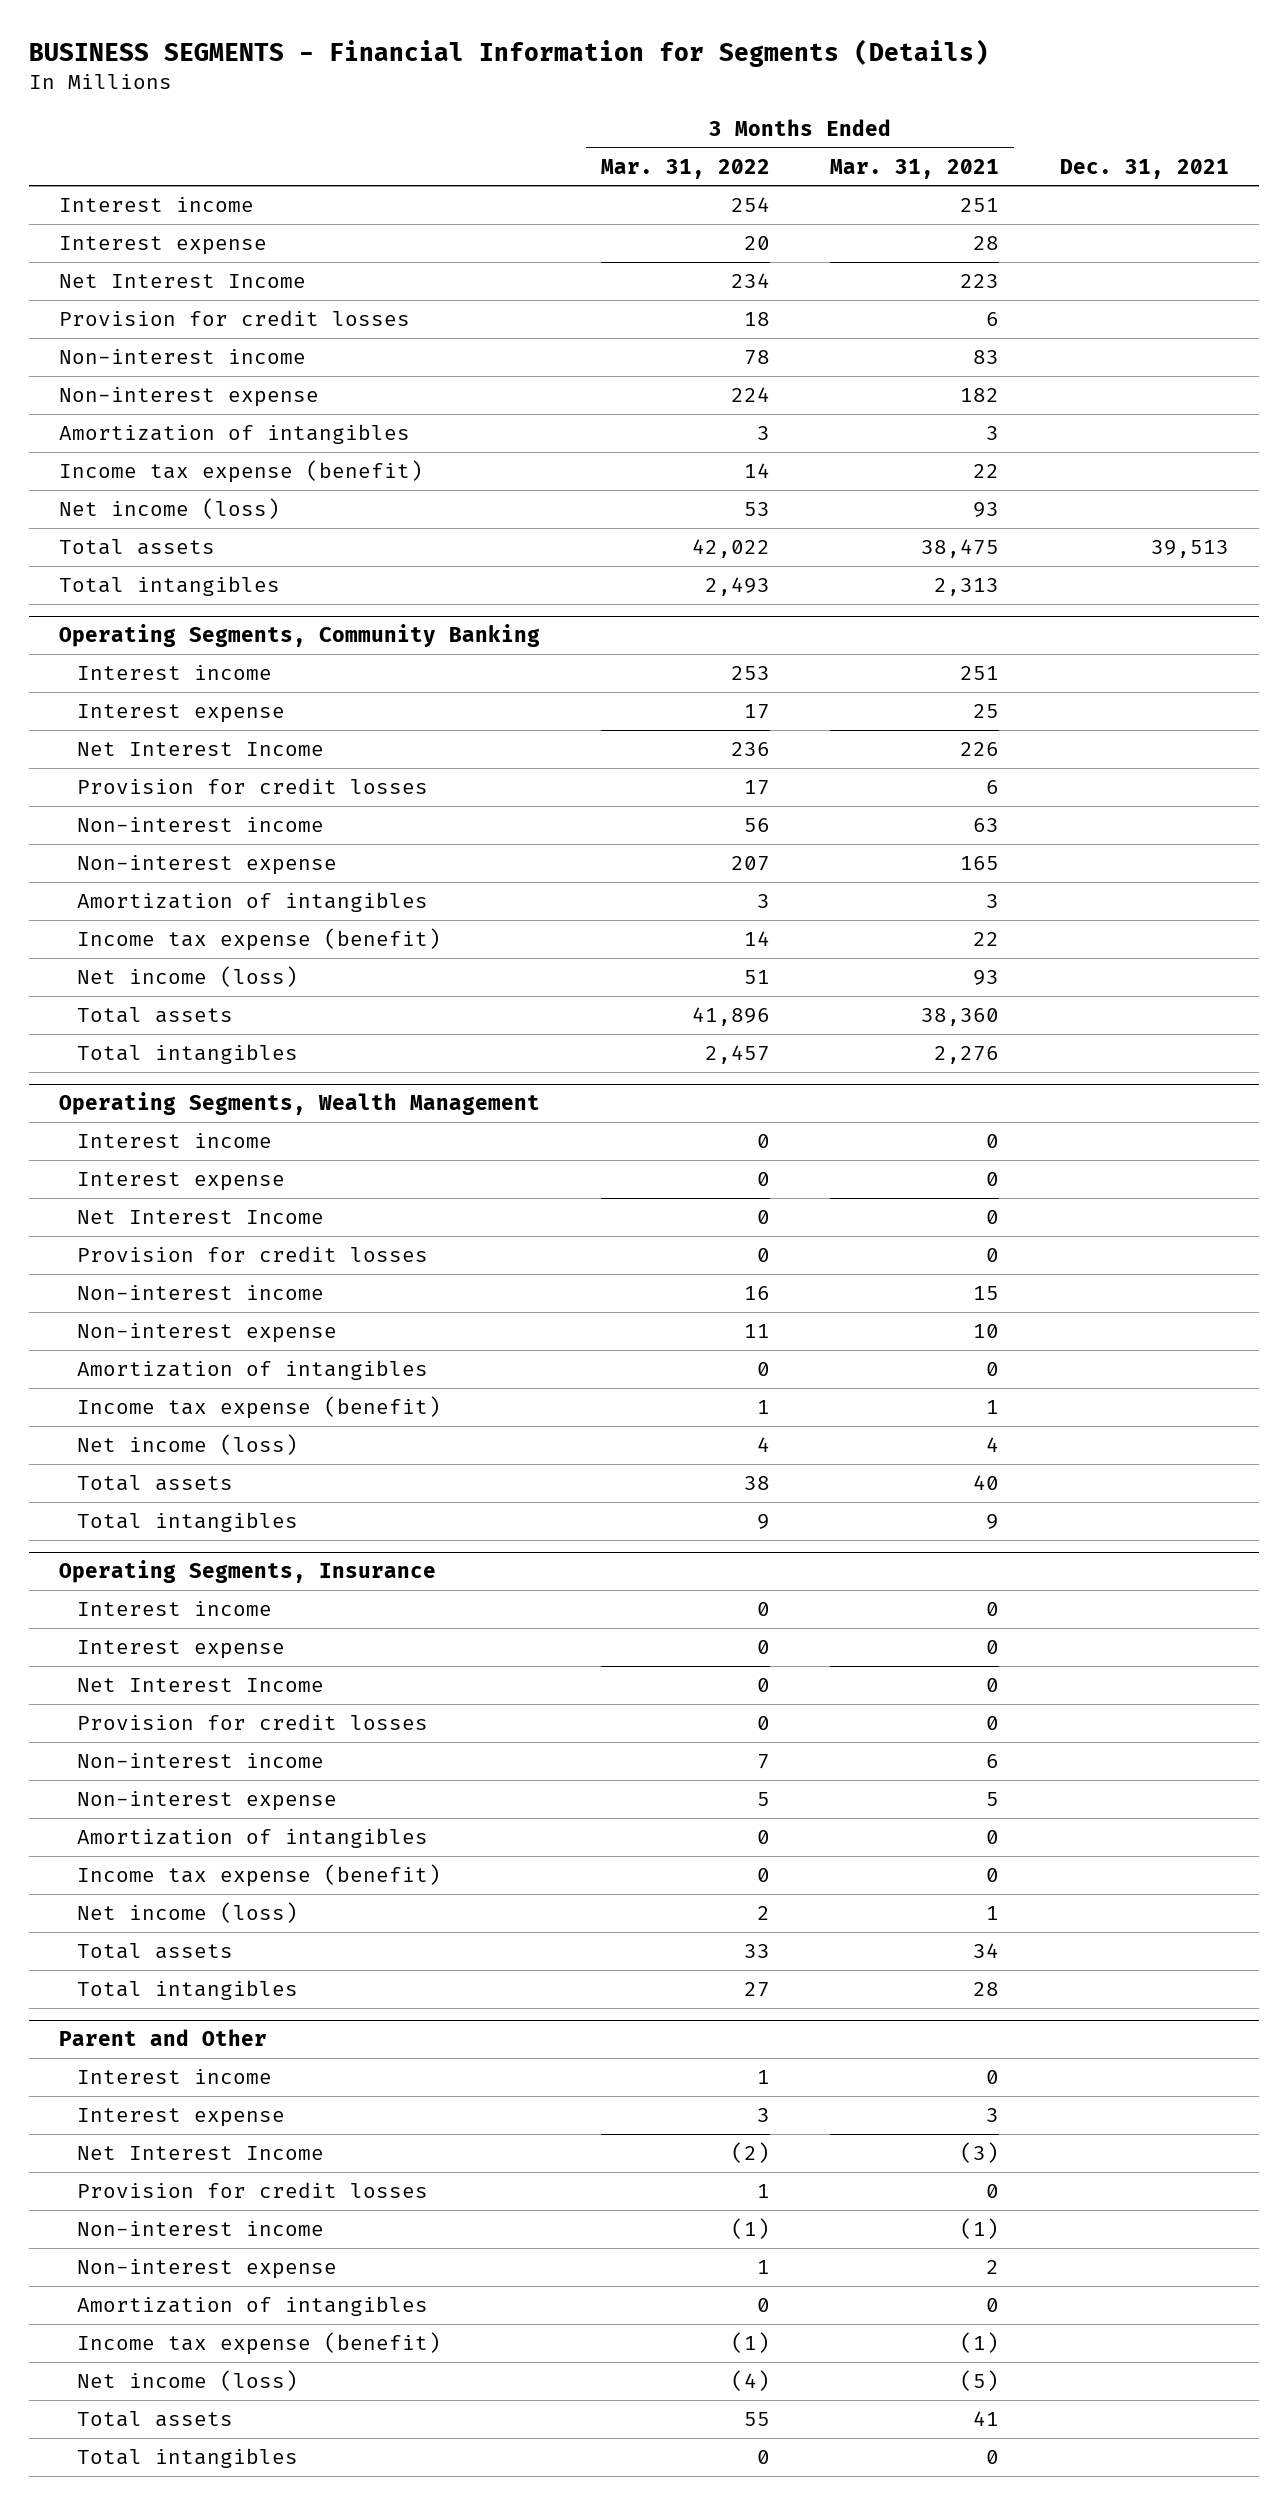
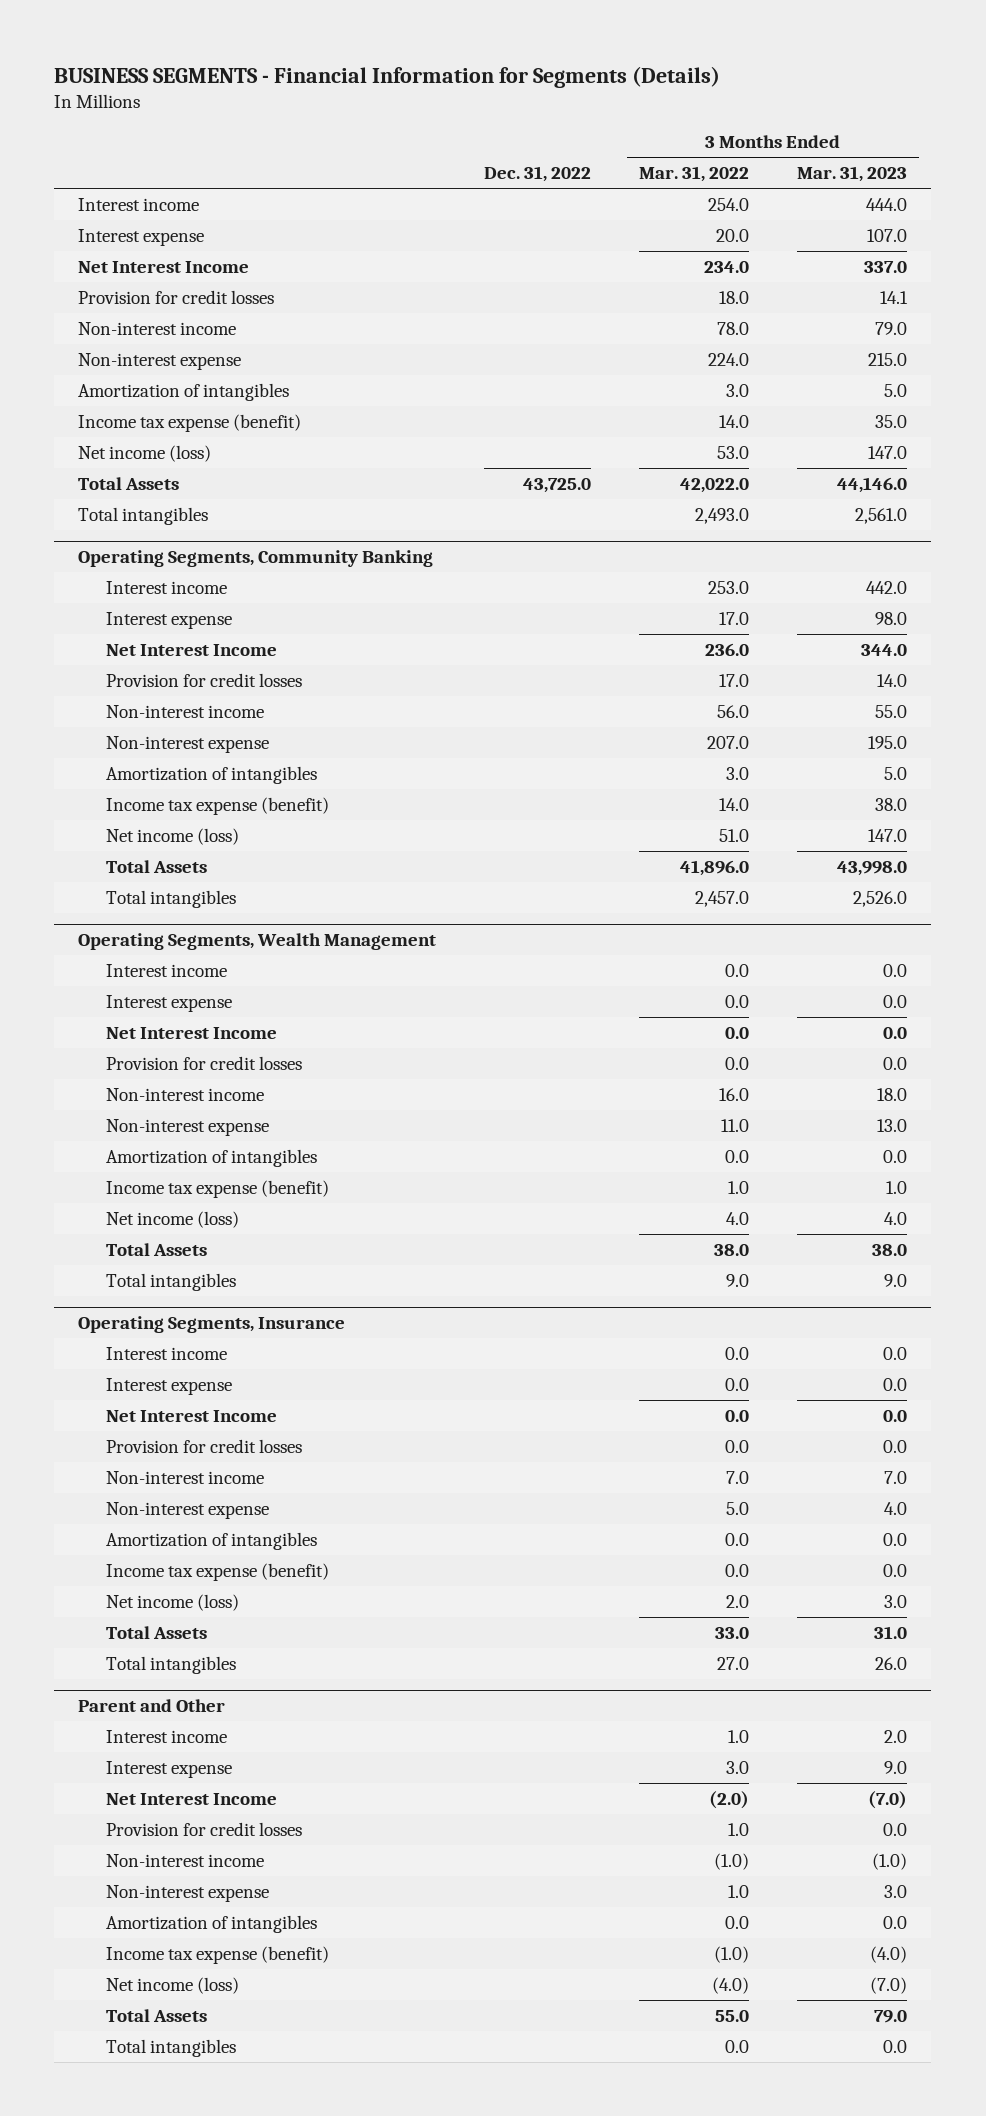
- | 3 Months Ended Mar. 31, 2022 | 3 Months Ended Mar. 31, 2021 | Dec. 31, 2021
+ | Dec. 31, 2022 | 3 Months Ended Mar. 31, 2022 | 3 Months Ended Mar. 31, 2023
- Interest income | 254 | 251 |
- Interest expense | 20 | 28 |
- Net Interest Income | 234 | 223 |
- Provision for credit losses | 18 | 6 |
- Non-interest income | 78 | 83 |
- Non-interest expense | 224 | 182 |
- Amortization of intangibles | 3 | 3 |
- Income tax expense (benefit) | 14 | 22 |
- Net income (loss) | 53 | 93 |
- Total assets | 42,022 | 38,475 | 39,513
- Total intangibles | 2,493 | 2,313 |
+ Interest income | | 254.0 | 444.0
+ Interest expense | | 20.0 | 107.0
+ Net Interest Income | | 234.0 | 337.0
+ Provision for credit losses | | 18.0 | 14.1
+ Non-interest income | | 78.0 | 79.0
+ Non-interest expense | | 224.0 | 215.0
+ Amortization of intangibles | | 3.0 | 5.0
+ Income tax expense (benefit) | | 14.0 | 35.0
+ Net income (loss) | | 53.0 | 147.0
+ Total Assets | 43,725.0 | 42,022.0 | 44,146.0
+ Total intangibles | | 2,493.0 | 2,561.0
@ Operating Segments, Community Banking
- Interest income | 253 | 251 |
- Interest expense | 17 | 25 |
- Net Interest Income | 236 | 226 |
- Provision for credit losses | 17 | 6 |
- Non-interest income | 56 | 63 |
- Non-interest expense | 207 | 165 |
- Amortization of intangibles | 3 | 3 |
- Income tax expense (benefit) | 14 | 22 |
- Net income (loss) | 51 | 93 |
- Total assets | 41,896 | 38,360 |
- Total intangibles | 2,457 | 2,276 |
+ Interest income | | 253.0 | 442.0
+ Interest expense | | 17.0 | 98.0
+ Net Interest Income | | 236.0 | 344.0
+ Provision for credit losses | | 17.0 | 14.0
+ Non-interest income | | 56.0 | 55.0
+ Non-interest expense | | 207.0 | 195.0
+ Amortization of intangibles | | 3.0 | 5.0
+ Income tax expense (benefit) | | 14.0 | 38.0
+ Net income (loss) | | 51.0 | 147.0
+ Total Assets | | 41,896.0 | 43,998.0
+ Total intangibles | | 2,457.0 | 2,526.0
@ Operating Segments, Wealth Management
- Interest income | 0 | 0 |
- Interest expense | 0 | 0 |
- Net Interest Income | 0 | 0 |
- Provision for credit losses | 0 | 0 |
- Non-interest income | 16 | 15 |
- Non-interest expense | 11 | 10 |
- Amortization of intangibles | 0 | 0 |
- Income tax expense (benefit) | 1 | 1 |
- Net income (loss) | 4 | 4 |
- Total assets | 38 | 40 |
- Total intangibles | 9 | 9 |
+ Interest income | | 0.0 | 0.0
+ Interest expense | | 0.0 | 0.0
+ Net Interest Income | | 0.0 | 0.0
+ Provision for credit losses | | 0.0 | 0.0
+ Non-interest income | | 16.0 | 18.0
+ Non-interest expense | | 11.0 | 13.0
+ Amortization of intangibles | | 0.0 | 0.0
+ Income tax expense (benefit) | | 1.0 | 1.0
+ Net income (loss) | | 4.0 | 4.0
+ Total Assets | | 38.0 | 38.0
+ Total intangibles | | 9.0 | 9.0
@ Operating Segments, Insurance
- Interest income | 0 | 0 |
- Interest expense | 0 | 0 |
- Net Interest Income | 0 | 0 |
- Provision for credit losses | 0 | 0 |
- Non-interest income | 7 | 6 |
- Non-interest expense | 5 | 5 |
- Amortization of intangibles | 0 | 0 |
- Income tax expense (benefit) | 0 | 0 |
- Net income (loss) | 2 | 1 |
- Total assets | 33 | 34 |
- Total intangibles | 27 | 28 |
+ Interest income | | 0.0 | 0.0
+ Interest expense | | 0.0 | 0.0
+ Net Interest Income | | 0.0 | 0.0
+ Provision for credit losses | | 0.0 | 0.0
+ Non-interest income | | 7.0 | 7.0
+ Non-interest expense | | 5.0 | 4.0
+ Amortization of intangibles | | 0.0 | 0.0
+ Income tax expense (benefit) | | 0.0 | 0.0
+ Net income (loss) | | 2.0 | 3.0
+ Total Assets | | 33.0 | 31.0
+ Total intangibles | | 27.0 | 26.0
@ Parent and Other
- Interest income | 1 | 0 |
- Interest expense | 3 | 3 |
- Net Interest Income | (2) | (3) |
- Provision for credit losses | 1 | 0 |
- Non-interest income | (1) | (1) |
- Non-interest expense | 1 | 2 |
- Amortization of intangibles | 0 | 0 |
- Income tax expense (benefit) | (1) | (1) |
- Net income (loss) | (4) | (5) |
- Total assets | 55 | 41 |
- Total intangibles | 0 | 0 |
+ Interest income | | 1.0 | 2.0
+ Interest expense | | 3.0 | 9.0
+ Net Interest Income | | (2.0) | (7.0)
+ Provision for credit losses | | 1.0 | 0.0
+ Non-interest income | | (1.0) | (1.0)
+ Non-interest expense | | 1.0 | 3.0
+ Amortization of intangibles | | 0.0 | 0.0
+ Income tax expense (benefit) | | (1.0) | (4.0)
+ Net income (loss) | | (4.0) | (7.0)
+ Total Assets | | 55.0 | 79.0
+ Total intangibles | | 0.0 | 0.0

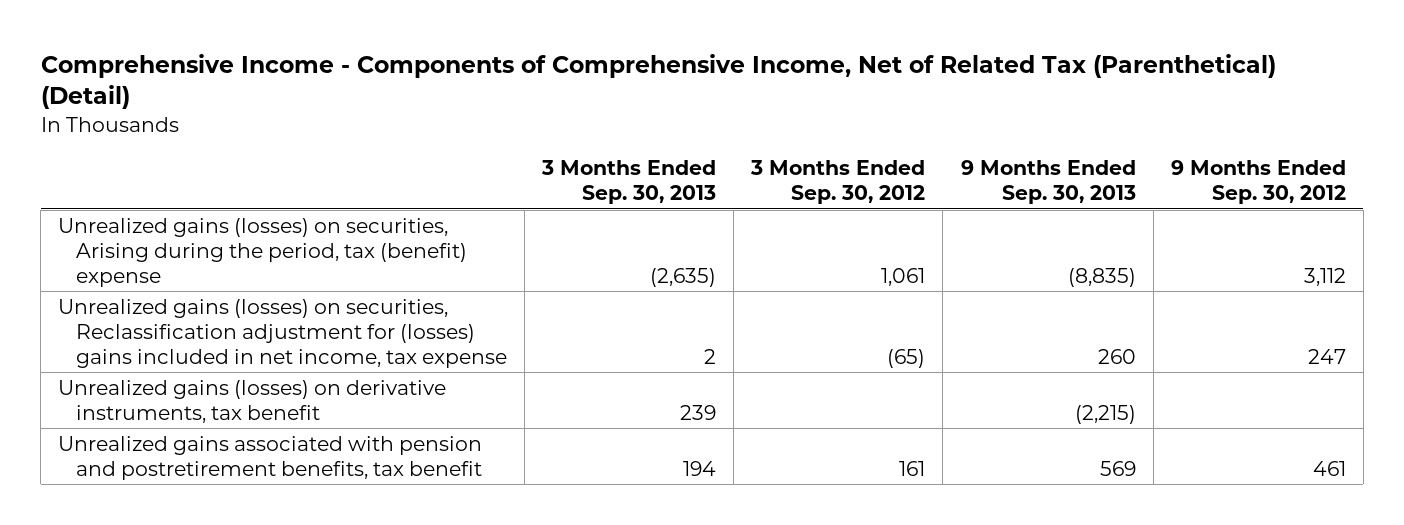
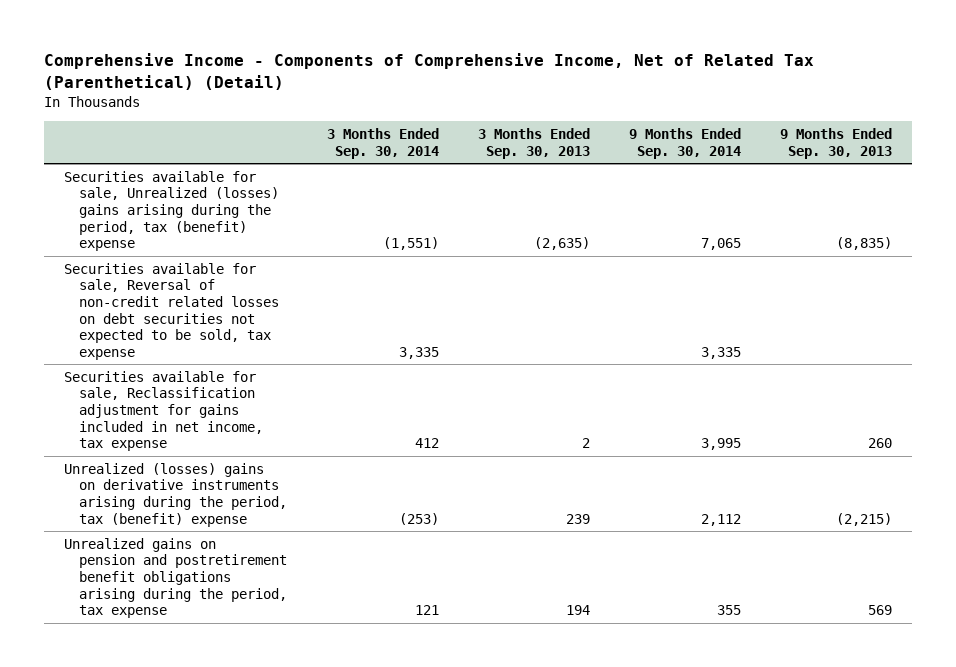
- | 3 Months Ended Sep. 30, 2013 | 3 Months Ended Sep. 30, 2012 | 9 Months Ended Sep. 30, 2013 | 9 Months Ended Sep. 30, 2012
+ | 3 Months Ended Sep. 30, 2014 | 3 Months Ended Sep. 30, 2013 | 9 Months Ended Sep. 30, 2014 | 9 Months Ended Sep. 30, 2013
- Unrealized gains (losses) on securities, Arising during the period, tax (benefit) expense | (2,635) | 1,061 | (8,835) | 3,112
- Unrealized gains (losses) on securities, Reclassification adjustment for (losses) gains included in net income, tax expense | 2 | (65) | 260 | 247
- Unrealized gains (losses) on derivative instruments, tax benefit | 239 | | (2,215) |
- Unrealized gains associated with pension and postretirement benefits, tax benefit | 194 | 161 | 569 | 461
+ Securities available for sale, Unrealized (losses) gains arising during the period, tax (benefit) expense | (1,551) | (2,635) | 7,065 | (8,835)
+ Securities available for sale, Reversal of non-credit related losses on debt securities not expected to be sold, tax expense | 3,335 | | 3,335 |
+ Securities available for sale, Reclassification adjustment for gains included in net income, tax expense | 412 | 2 | 3,995 | 260
+ Unrealized (losses) gains on derivative instruments arising during the period, tax (benefit) expense | (253) | 239 | 2,112 | (2,215)
+ Unrealized gains on pension and postretirement benefit obligations arising during the period, tax expense | 121 | 194 | 355 | 569

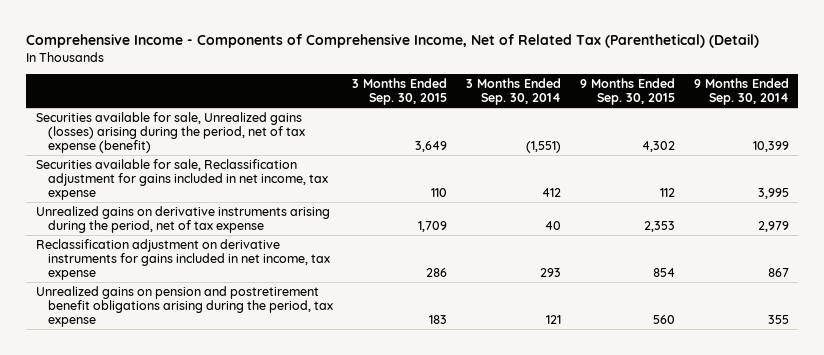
- | 3 Months Ended Sep. 30, 2014 | 3 Months Ended Sep. 30, 2013 | 9 Months Ended Sep. 30, 2014 | 9 Months Ended Sep. 30, 2013
+ | 3 Months Ended Sep. 30, 2015 | 3 Months Ended Sep. 30, 2014 | 9 Months Ended Sep. 30, 2015 | 9 Months Ended Sep. 30, 2014
- Securities available for sale, Unrealized (losses) gains arising during the period, tax (benefit) expense | (1,551) | (2,635) | 7,065 | (8,835)
- Securities available for sale, Reversal of non-credit related losses on debt securities not expected to be sold, tax expense | 3,335 | | 3,335 |
+ Securities available for sale, Unrealized gains (losses) arising during the period, net of tax expense (benefit) | 3,649 | (1,551) | 4,302 | 10,399
- Unrealized (losses) gains on derivative instruments arising during the period, tax (benefit) expense | (253) | 239 | 2,112 | (2,215)
+ Unrealized gains on derivative instruments arising during the period, net of tax expense | 1,709 | 40 | 2,353 | 2,979
+ Reclassification adjustment on derivative instruments for gains included in net income, tax expense | 286 | 293 | 854 | 867

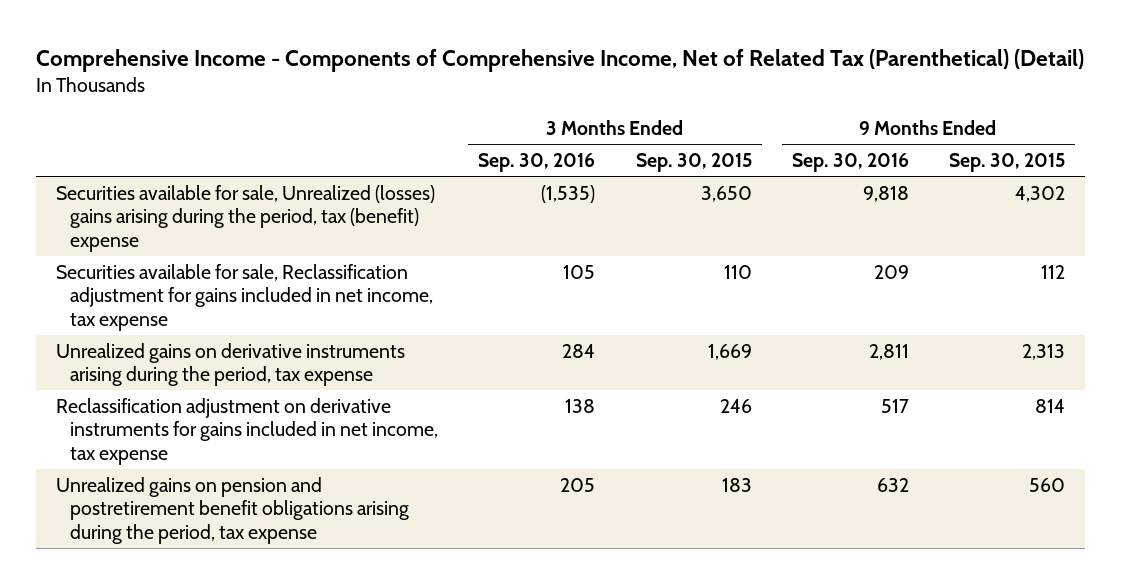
- | 3 Months Ended Sep. 30, 2015 | 3 Months Ended Sep. 30, 2014 | 9 Months Ended Sep. 30, 2015 | 9 Months Ended Sep. 30, 2014
+ | 3 Months Ended Sep. 30, 2016 | 3 Months Ended Sep. 30, 2015 | 9 Months Ended Sep. 30, 2016 | 9 Months Ended Sep. 30, 2015
- Securities available for sale, Unrealized gains (losses) arising during the period, net of tax expense (benefit) | 3,649 | (1,551) | 4,302 | 10,399
+ Securities available for sale, Unrealized (losses) gains arising during the period, tax (benefit) expense | (1,535) | 3,650 | 9,818 | 4,302
- Unrealized gains on derivative instruments arising during the period, net of tax expense | 1,709 | 40 | 2,353 | 2,979
- Reclassification adjustment on derivative instruments for gains included in net income, tax expense | 286 | 293 | 854 | 867
+ Unrealized gains on derivative instruments arising during the period, tax expense | 284 | 1,669 | 2,811 | 2,313
+ Reclassification adjustment on derivative instruments for gains included in net income, tax expense | 138 | 246 | 517 | 814

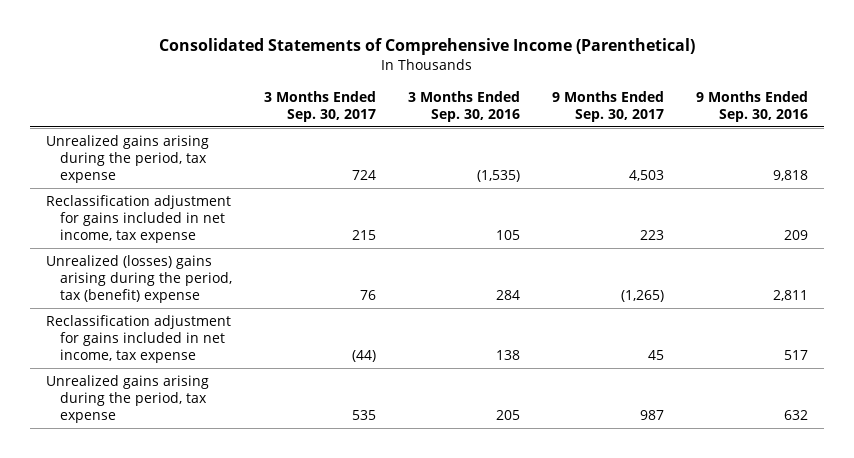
- Comprehensive Income - Components of Comprehensive Income, Net of Related Tax (Parenthetical) (Detail)
+ Consolidated Statements of Comprehensive Income (Parenthetical)
- | 3 Months Ended Sep. 30, 2016 | 3 Months Ended Sep. 30, 2015 | 9 Months Ended Sep. 30, 2016 | 9 Months Ended Sep. 30, 2015
+ | 3 Months Ended Sep. 30, 2017 | 3 Months Ended Sep. 30, 2016 | 9 Months Ended Sep. 30, 2017 | 9 Months Ended Sep. 30, 2016
- Securities available for sale, Unrealized (losses) gains arising during the period, tax (benefit) expense | (1,535) | 3,650 | 9,818 | 4,302
- Securities available for sale, Reclassification adjustment for gains included in net income, tax expense | 105 | 110 | 209 | 112
- Unrealized gains on derivative instruments arising during the period, tax expense | 284 | 1,669 | 2,811 | 2,313
- Reclassification adjustment on derivative instruments for gains included in net income, tax expense | 138 | 246 | 517 | 814
- Unrealized gains on pension and postretirement benefit obligations arising during the period, tax expense | 205 | 183 | 632 | 560
+ Unrealized gains arising during the period, tax expense | 724 | (1,535) | 4,503 | 9,818
+ Reclassification adjustment for gains included in net income, tax expense | 215 | 105 | 223 | 209
+ Unrealized (losses) gains arising during the period, tax (benefit) expense | 76 | 284 | (1,265) | 2,811
+ Reclassification adjustment for gains included in net income, tax expense | (44) | 138 | 45 | 517
+ Unrealized gains arising during the period, tax expense | 535 | 205 | 987 | 632

